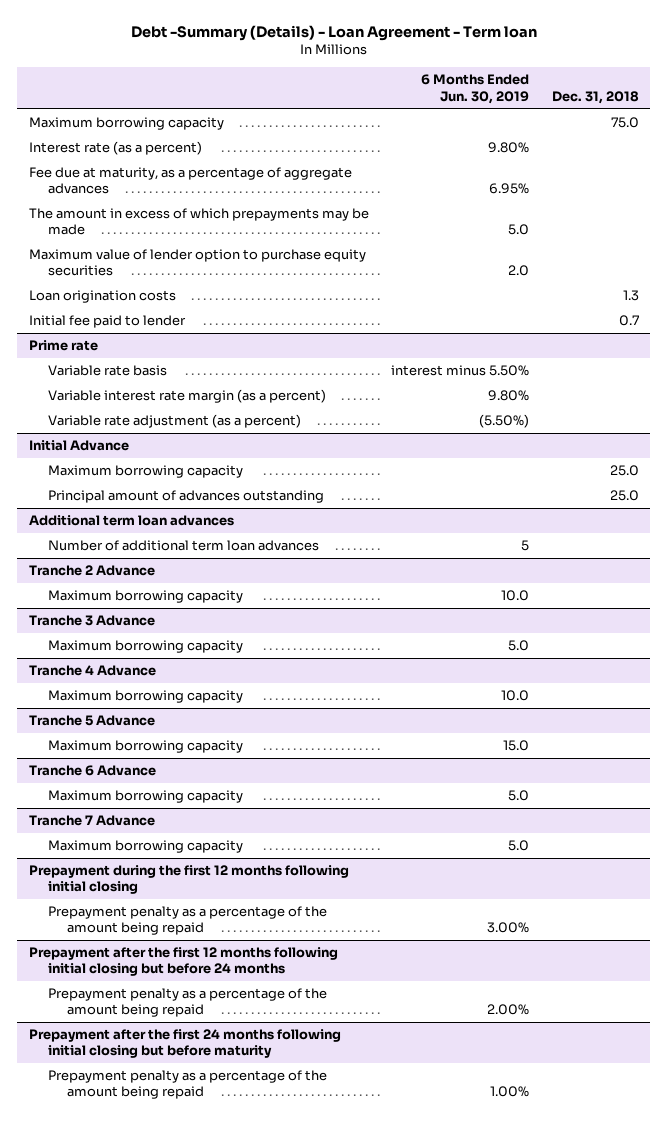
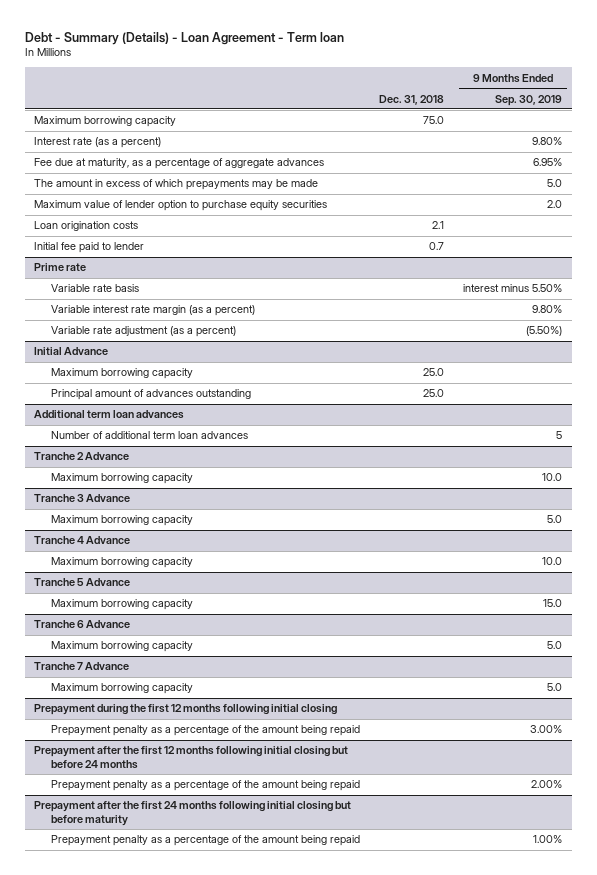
- Debt -Summary (Details) - Loan Agreement - Term loan
+ Debt - Summary (Details) - Loan Agreement - Term loan
- | 6 Months Ended Jun. 30, 2019 | Dec. 31, 2018
+ | Dec. 31, 2018 | 9 Months Ended Sep. 30, 2019
- Loan origination costs | | 1.3
+ Loan origination costs | 2.1 |

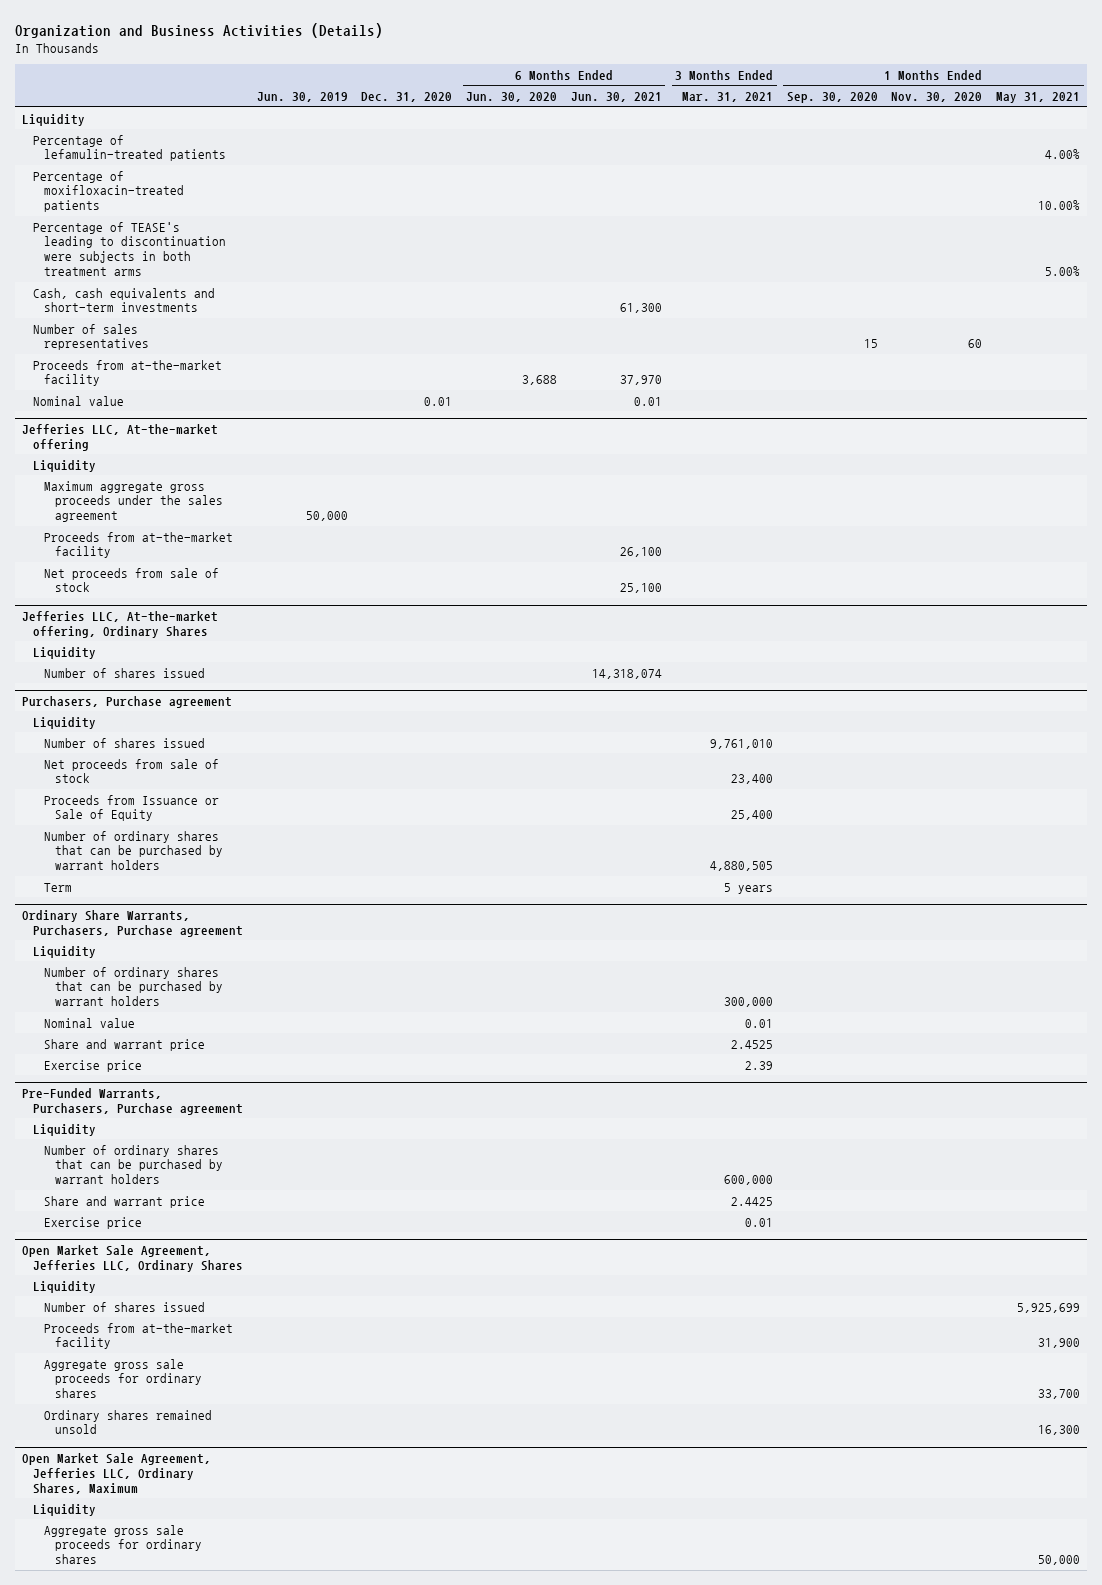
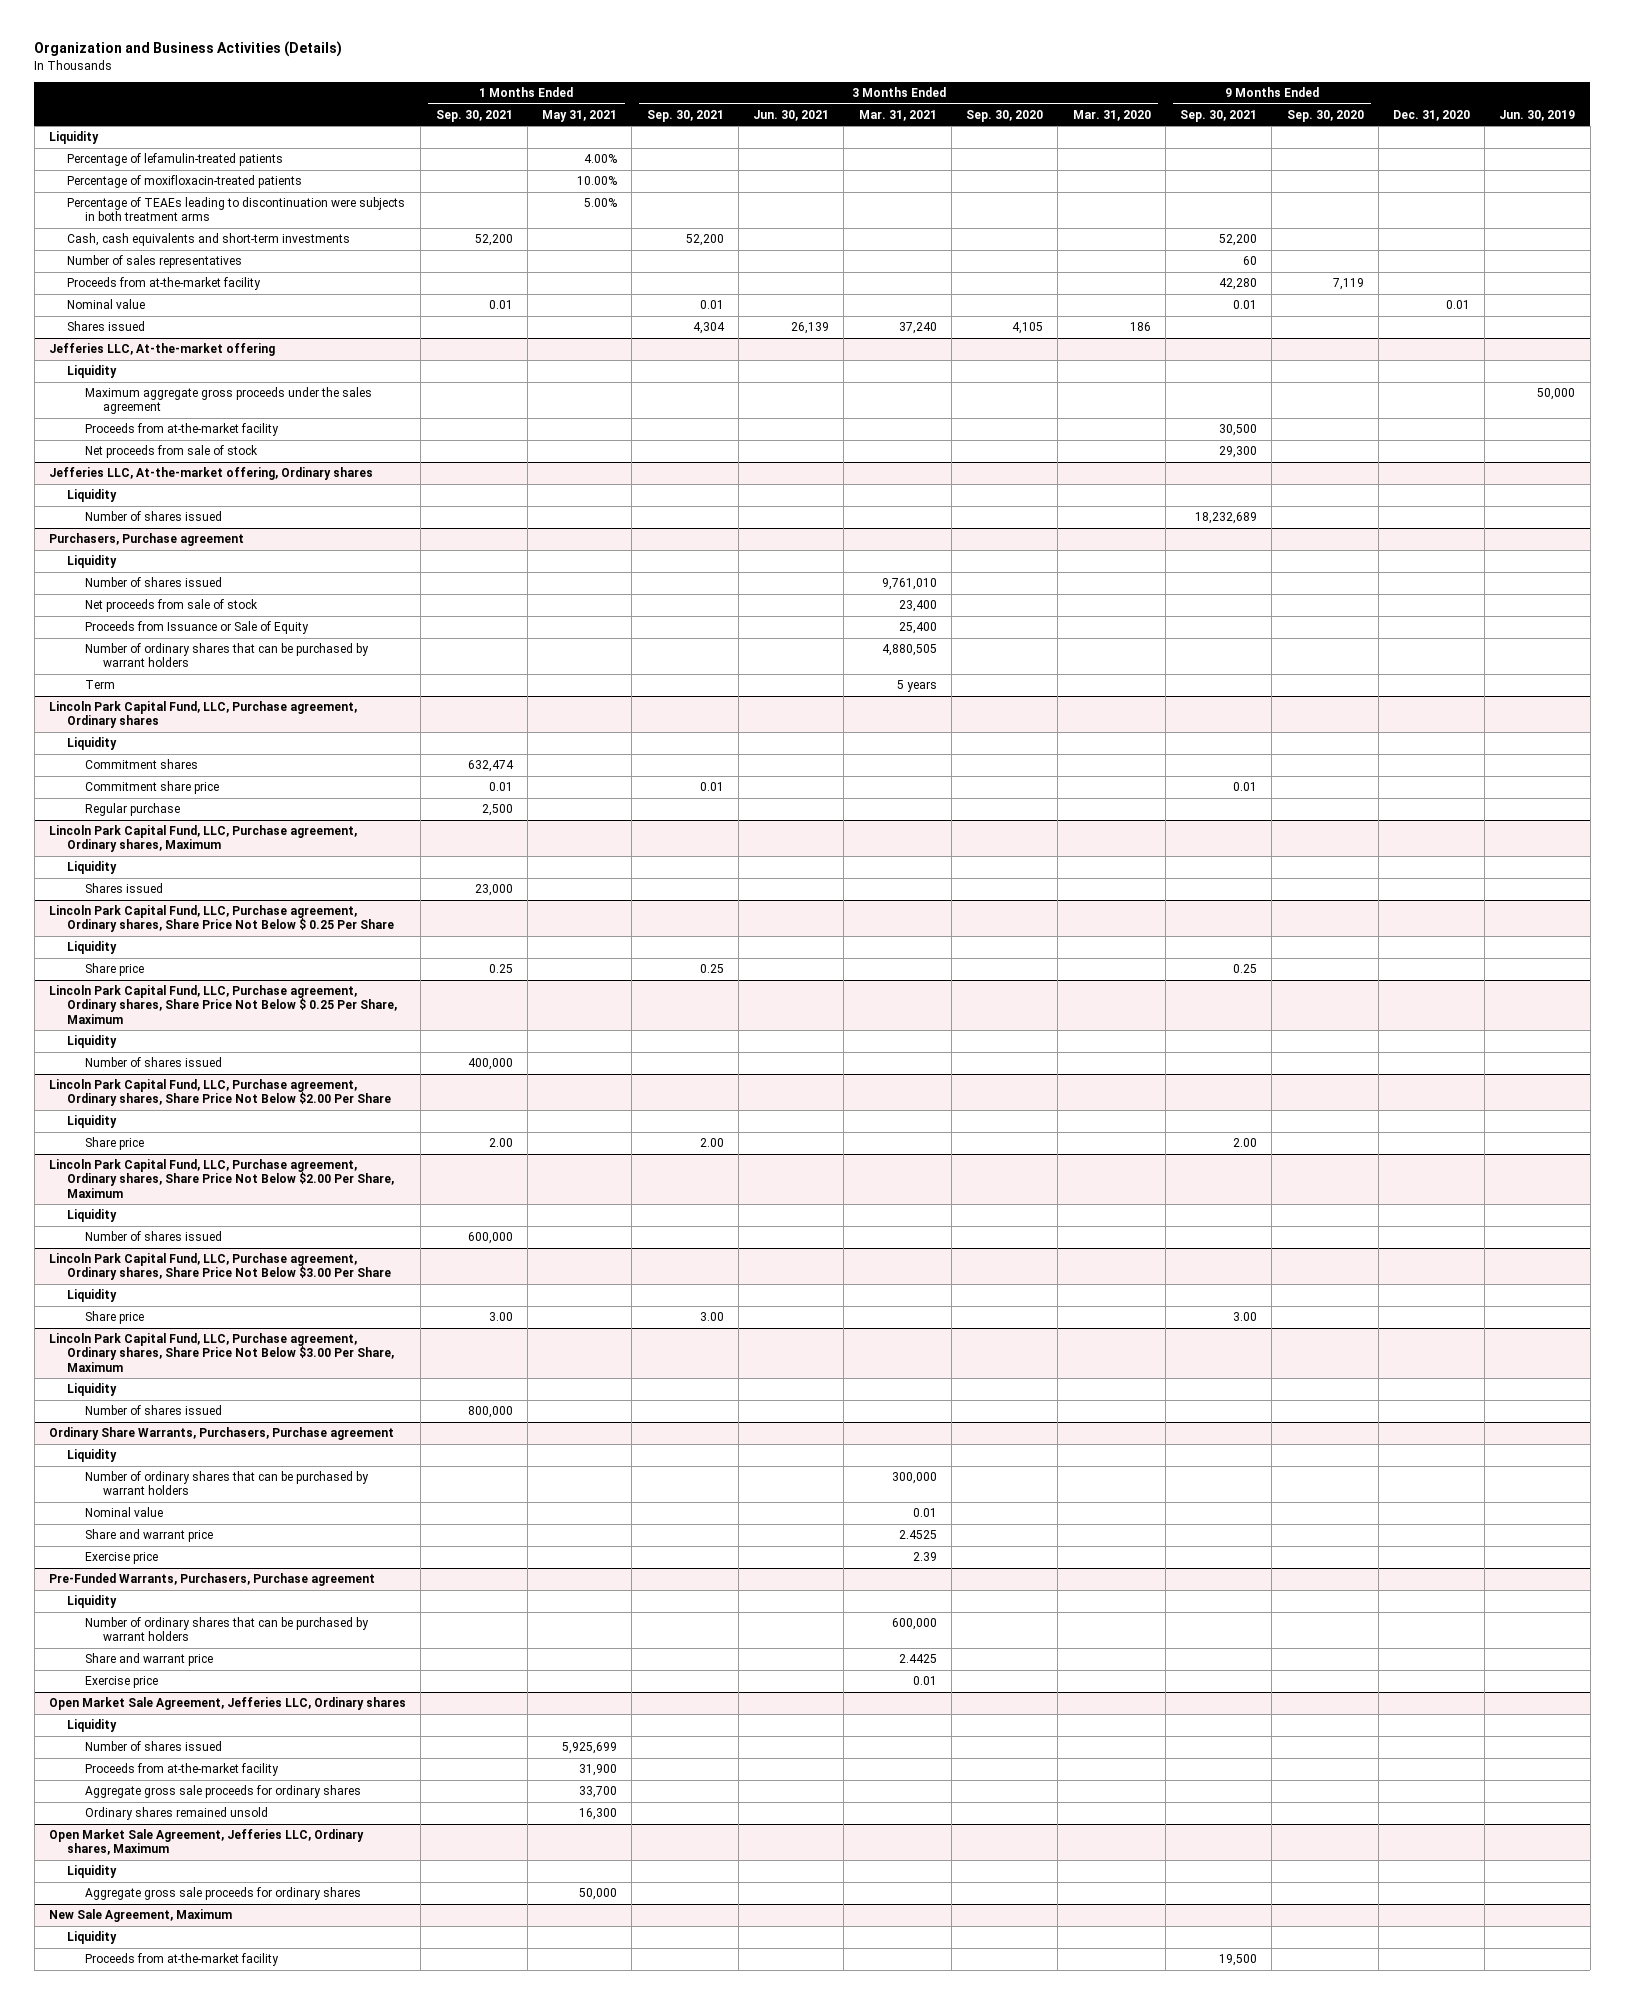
- | Jun. 30, 2019 | Dec. 31, 2020 | 6 Months Ended Jun. 30, 2020 | 6 Months Ended Jun. 30, 2021 | 3 Months Ended Mar. 31, 2021 | 1 Months Ended Sep. 30, 2020 | 1 Months Ended Nov. 30, 2020 | 1 Months Ended May 31, 2021
+ | 1 Months Ended Sep. 30, 2021 | 1 Months Ended May 31, 2021 | 3 Months Ended Sep. 30, 2021 | 3 Months Ended Jun. 30, 2021 | 3 Months Ended Mar. 31, 2021 | 3 Months Ended Sep. 30, 2020 | 3 Months Ended Mar. 31, 2020 | 9 Months Ended Sep. 30, 2021 | 9 Months Ended Sep. 30, 2020 | Dec. 31, 2020 | Jun. 30, 2019
- Percentage of TEASE's leading to discontinuation were subjects in both treatment arms | | | | | | | | 5.00%
+ Percentage of TEAEs leading to discontinuation were subjects in both treatment arms | | 5.00% | | | | | | | | |
+ Shares issued | | | 4,304 | 26,139 | 37,240 | 4,105 | 186 | | | |
- Jefferies LLC, At-the-market offering, Ordinary Shares
+ Jefferies LLC, At-the-market offering, Ordinary shares
+ Lincoln Park Capital Fund, LLC, Purchase agreement, Ordinary shares
+ Liquidity
+ Commitment shares | 632,474 | | | | | | | | | |
+ Commitment share price | 0.01 | | 0.01 | | | | | 0.01 | | |
+ Regular purchase | 2,500 | | | | | | | | | |
+ Lincoln Park Capital Fund, LLC, Purchase agreement, Ordinary shares, Maximum
+ Liquidity
+ Shares issued | 23,000 | | | | | | | | | |
+ Lincoln Park Capital Fund, LLC, Purchase agreement, Ordinary shares, Share Price Not Below $ 0.25 Per Share
+ Liquidity
+ Share price | 0.25 | | 0.25 | | | | | 0.25 | | |
+ Lincoln Park Capital Fund, LLC, Purchase agreement, Ordinary shares, Share Price Not Below $ 0.25 Per Share, Maximum
+ Liquidity
+ Number of shares issued | 400,000 | | | | | | | | | |
+ Lincoln Park Capital Fund, LLC, Purchase agreement, Ordinary shares, Share Price Not Below $2.00 Per Share
+ Liquidity
+ Share price | 2.00 | | 2.00 | | | | | 2.00 | | |
+ Lincoln Park Capital Fund, LLC, Purchase agreement, Ordinary shares, Share Price Not Below $2.00 Per Share, Maximum
+ Liquidity
+ Number of shares issued | 600,000 | | | | | | | | | |
+ Lincoln Park Capital Fund, LLC, Purchase agreement, Ordinary shares, Share Price Not Below $3.00 Per Share
+ Liquidity
+ Share price | 3.00 | | 3.00 | | | | | 3.00 | | |
+ Lincoln Park Capital Fund, LLC, Purchase agreement, Ordinary shares, Share Price Not Below $3.00 Per Share, Maximum
+ Liquidity
+ Number of shares issued | 800,000 | | | | | | | | | |
- Open Market Sale Agreement, Jefferies LLC, Ordinary Shares
+ Open Market Sale Agreement, Jefferies LLC, Ordinary shares
- Open Market Sale Agreement, Jefferies LLC, Ordinary Shares, Maximum
+ Open Market Sale Agreement, Jefferies LLC, Ordinary shares, Maximum
+ New Sale Agreement, Maximum
+ Liquidity
+ Proceeds from at-the-market facility | | | | | | | | 19,500 | | |

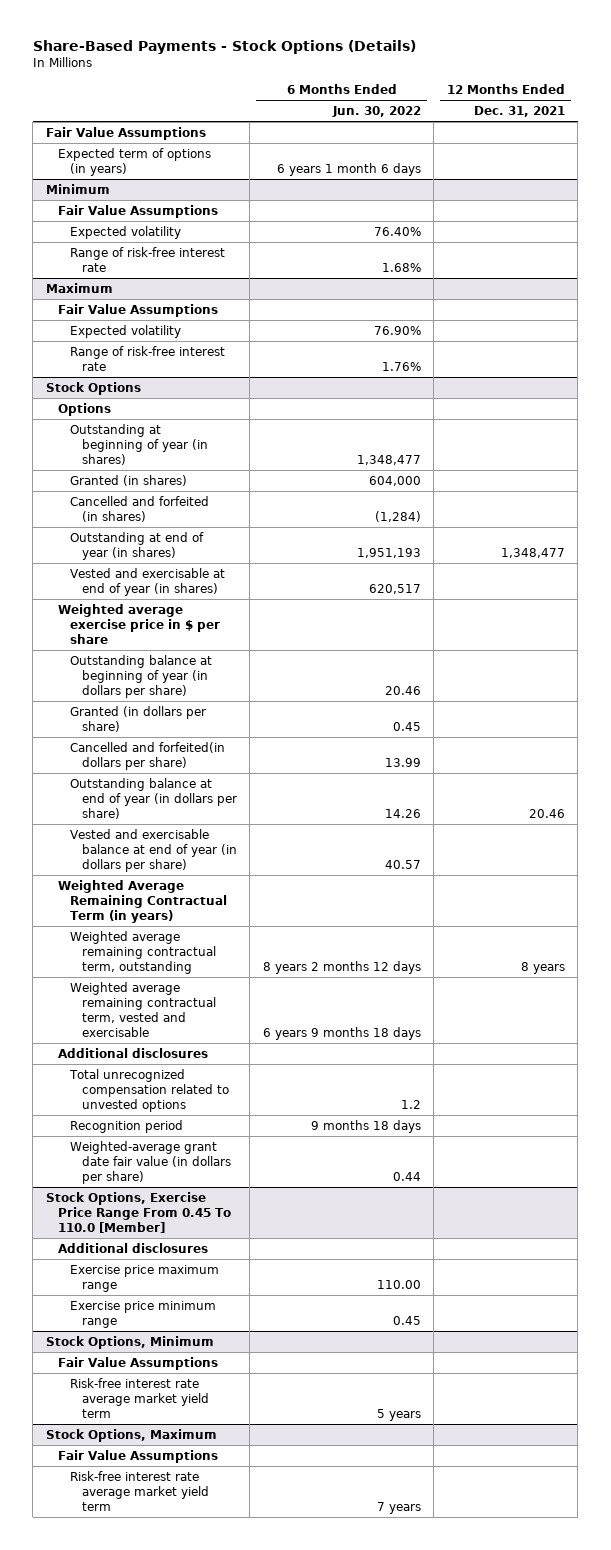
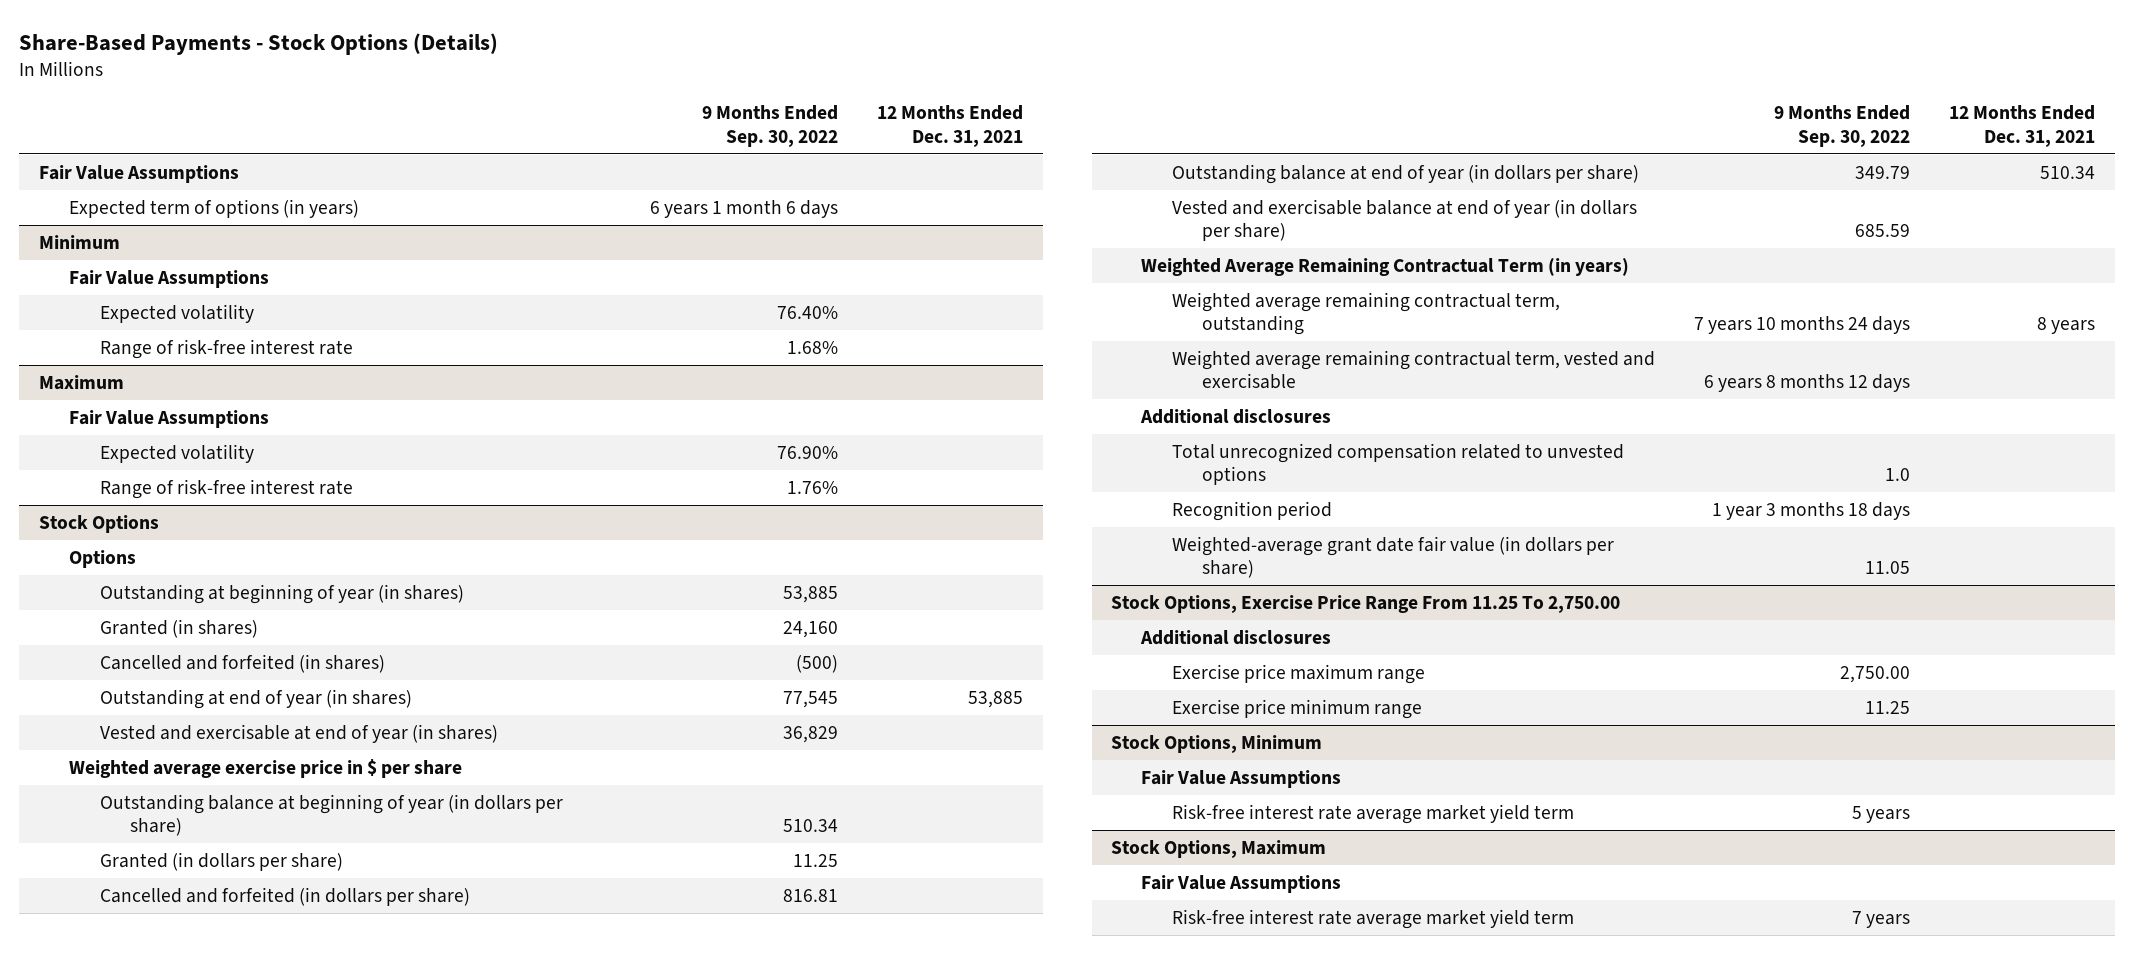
- | 6 Months Ended Jun. 30, 2022 | 12 Months Ended Dec. 31, 2021
+ | 9 Months Ended Sep. 30, 2022 | 12 Months Ended Dec. 31, 2021
@ Stock Options
- Outstanding at end of year (in shares) | 1,951,193 | 1,348,477
+ Outstanding at end of year (in shares) | 77,545 | 53,885
- Cancelled and forfeited(in dollars per share) | 13.99 |
- Outstanding balance at end of year (in dollars per share) | 14.26 | 20.46
+ Cancelled and forfeited (in dollars per share) | 816.81 |
+ Outstanding balance at end of year (in dollars per share) | 349.79 | 510.34
- Stock Options, Exercise Price Range From 0.45 To 110.0 [Member]
- Additional disclosures
- Exercise price maximum range | 110.00 |
- Exercise price minimum range | 0.45 |
+ Stock Options, Exercise Price Range From 11.25 To 2,750.00
+ Additional disclosures
+ Exercise price maximum range | 2,750.00 |
+ Exercise price minimum range | 11.25 |

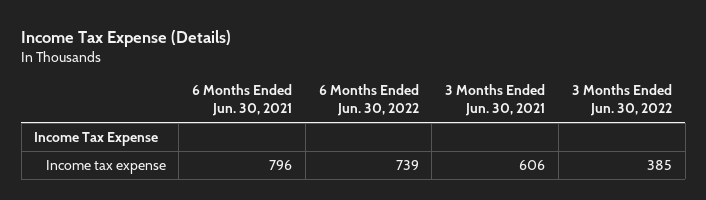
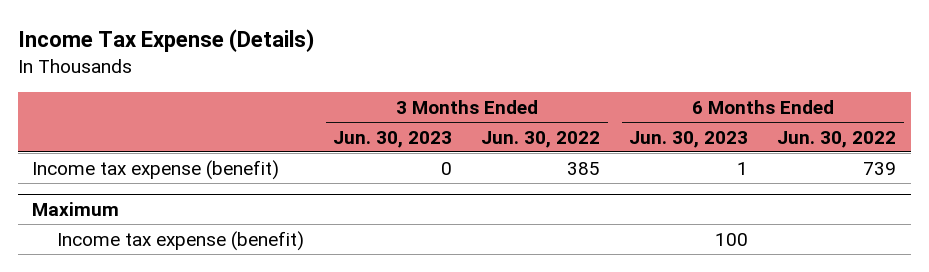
- | 6 Months Ended Jun. 30, 2021 | 6 Months Ended Jun. 30, 2022 | 3 Months Ended Jun. 30, 2021 | 3 Months Ended Jun. 30, 2022
+ | 3 Months Ended Jun. 30, 2023 | 3 Months Ended Jun. 30, 2022 | 6 Months Ended Jun. 30, 2023 | 6 Months Ended Jun. 30, 2022
- Income Tax Expense
- Income tax expense | 796 | 739 | 606 | 385
+ Income tax expense (benefit) | 0 | 385 | 1 | 739
+ Maximum
+ Income tax expense (benefit) | | | 100 |

